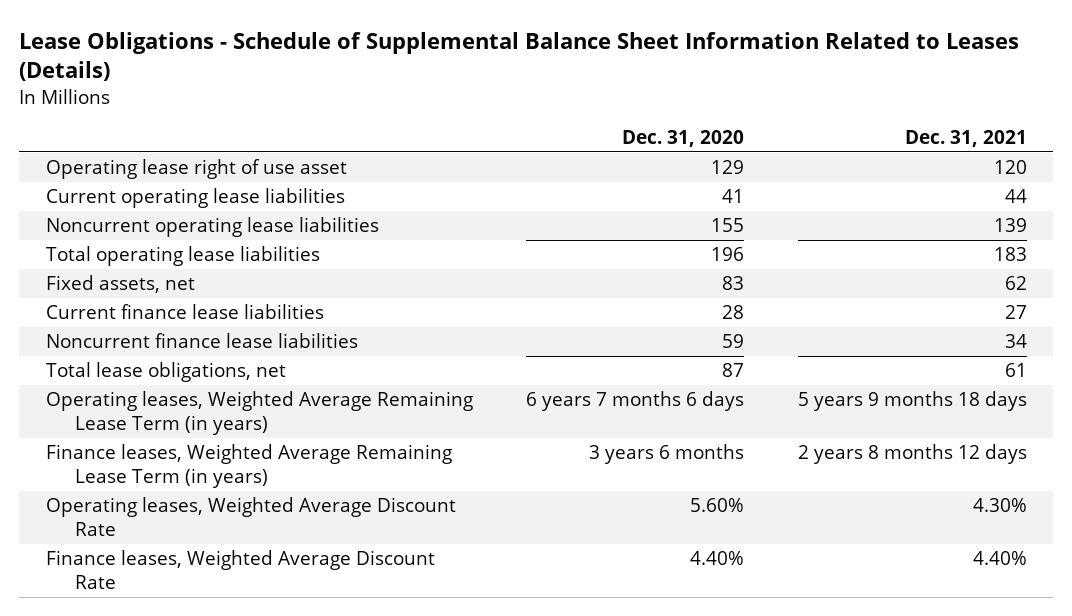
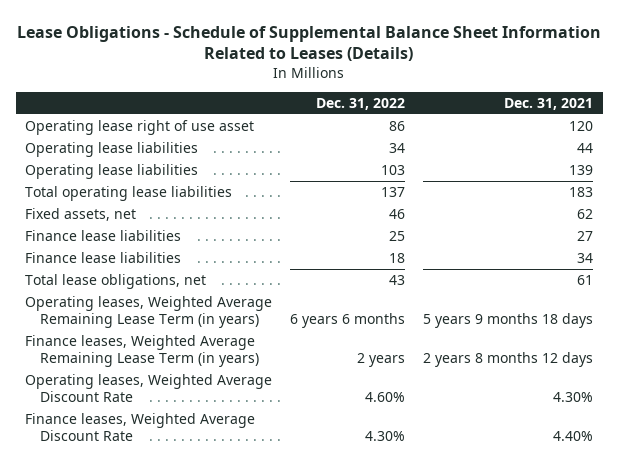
- | Dec. 31, 2020 | Dec. 31, 2021
+ | Dec. 31, 2022 | Dec. 31, 2021
- Current operating lease liabilities | 41 | 44
- Noncurrent operating lease liabilities | 155 | 139
+ Operating lease liabilities | 34 | 44
+ Operating lease liabilities | 103 | 139
- Current finance lease liabilities | 28 | 27
- Noncurrent finance lease liabilities | 59 | 34
+ Finance lease liabilities | 25 | 27
+ Finance lease liabilities | 18 | 34

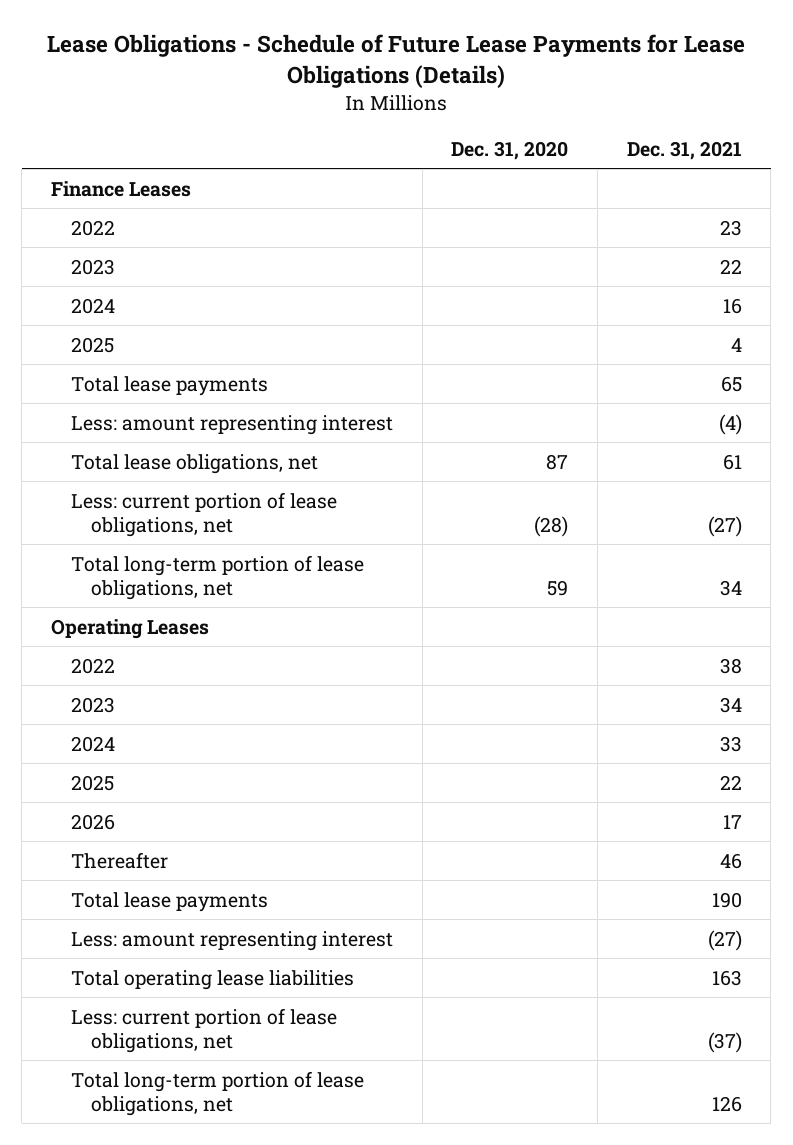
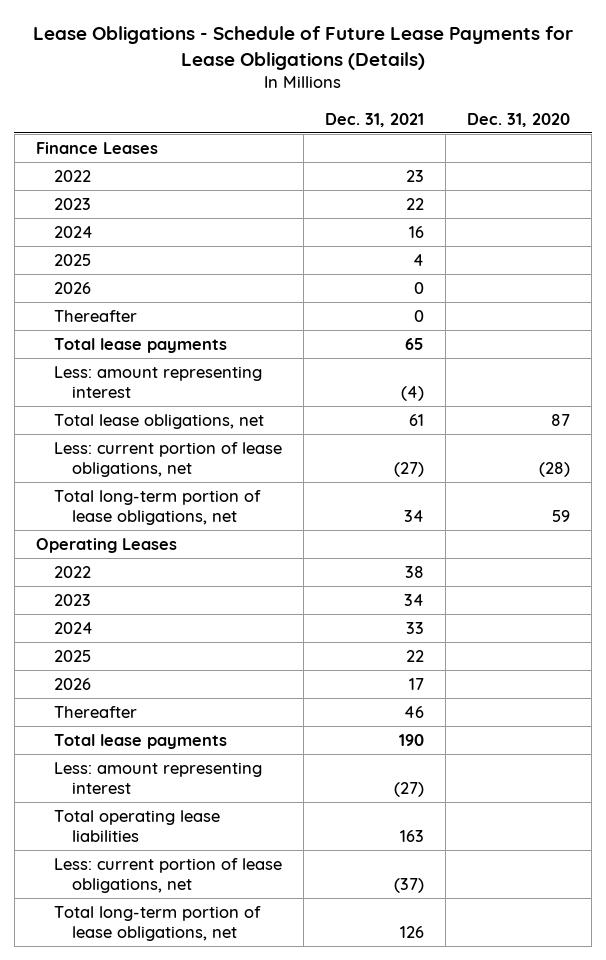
- | Dec. 31, 2020 | Dec. 31, 2021
+ | Dec. 31, 2021 | Dec. 31, 2020
+ 2026 | 0 |
+ Thereafter | 0 |

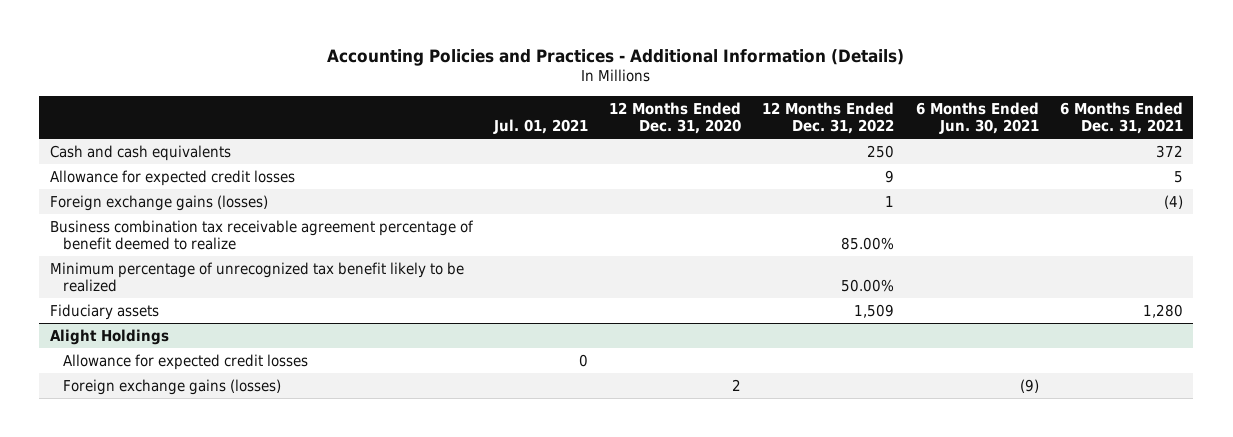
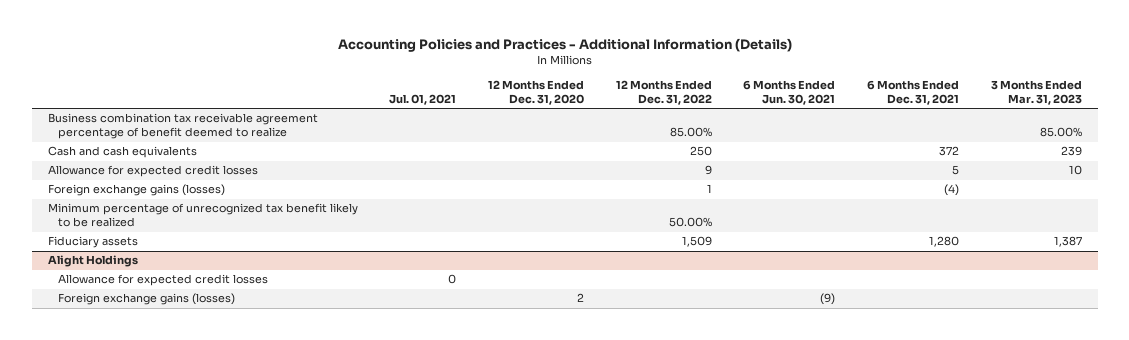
- | Jul. 01, 2021 | 12 Months Ended Dec. 31, 2020 | 12 Months Ended Dec. 31, 2022 | 6 Months Ended Jun. 30, 2021 | 6 Months Ended Dec. 31, 2021
+ | Jul. 01, 2021 | 12 Months Ended Dec. 31, 2020 | 12 Months Ended Dec. 31, 2022 | 6 Months Ended Jun. 30, 2021 | 6 Months Ended Dec. 31, 2021 | 3 Months Ended Mar. 31, 2023
moved up: Business combination tax receivable agreement percentage of benefit deemed to realize | | | 85.00% | | | 85.00%

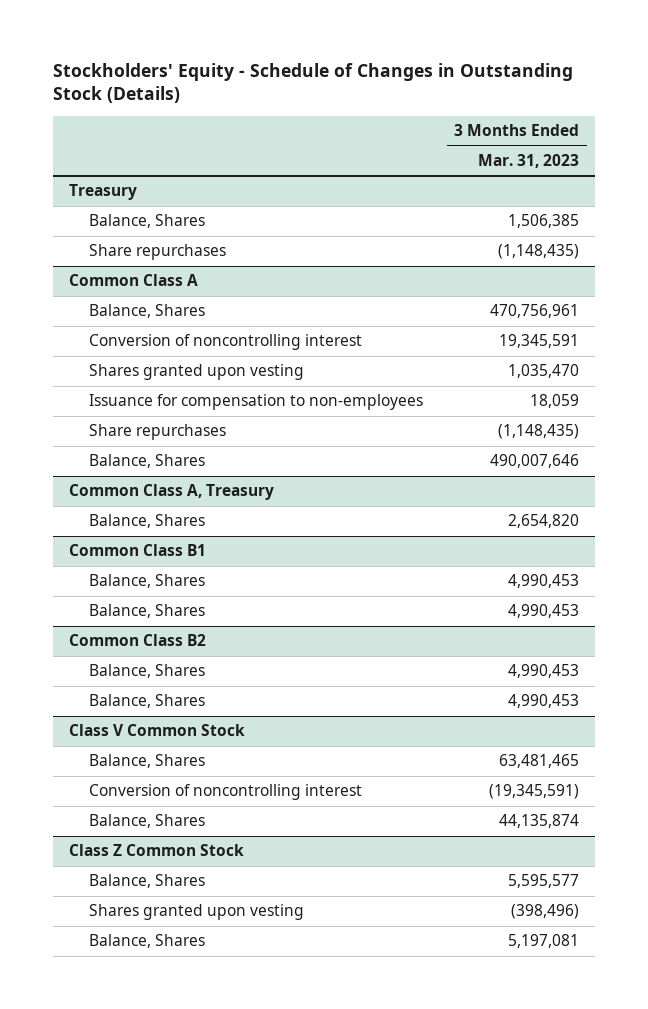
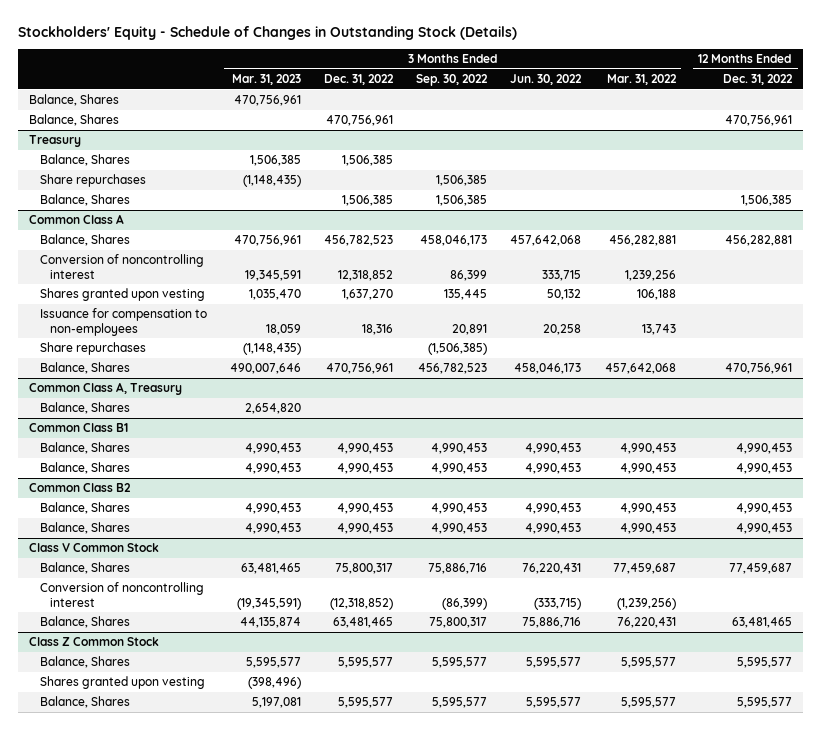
- | 3 Months Ended Mar. 31, 2023
+ | 3 Months Ended Mar. 31, 2023 | 3 Months Ended Dec. 31, 2022 | 3 Months Ended Sep. 30, 2022 | 3 Months Ended Jun. 30, 2022 | 3 Months Ended Mar. 31, 2022 | 12 Months Ended Dec. 31, 2022
+ Balance, Shares | 470,756,961 | | | | |
+ Balance, Shares | | 470,756,961 | | | | 470,756,961
@ Treasury
+ Balance, Shares | | 1,506,385 | 1,506,385 | | | 1,506,385

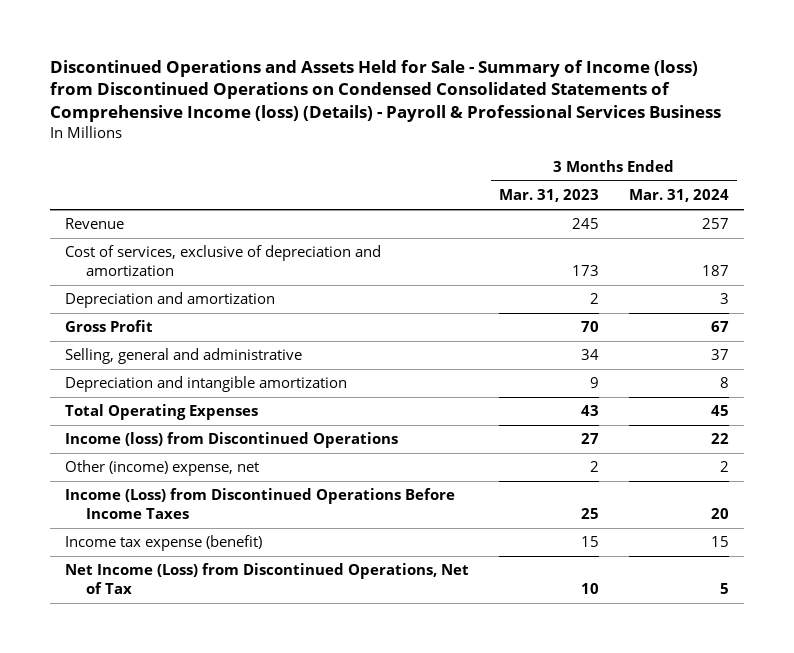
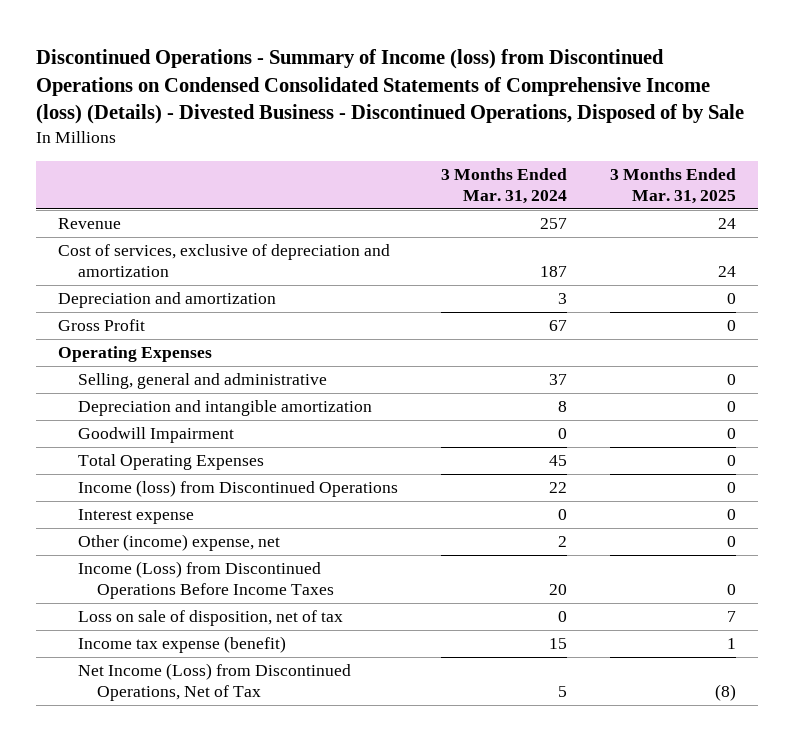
- Discontinued Operations and Assets Held for Sale - Summary of Income (loss) from Discontinued Operations on Condensed Consolidated Statements of Comprehensive Income (loss) (Details) - Payroll & Professional Services Business
+ Discontinued Operations - Summary of Income (loss) from Discontinued Operations on Condensed Consolidated Statements of Comprehensive Income (loss) (Details) - Divested Business - Discontinued Operations, Disposed of by Sale
- | 3 Months Ended Mar. 31, 2023 | 3 Months Ended Mar. 31, 2024
+ | 3 Months Ended Mar. 31, 2024 | 3 Months Ended Mar. 31, 2025
+ Operating Expenses
+ Goodwill Impairment | 0 | 0
+ Interest expense | 0 | 0
+ Loss on sale of disposition, net of tax | 0 | 7

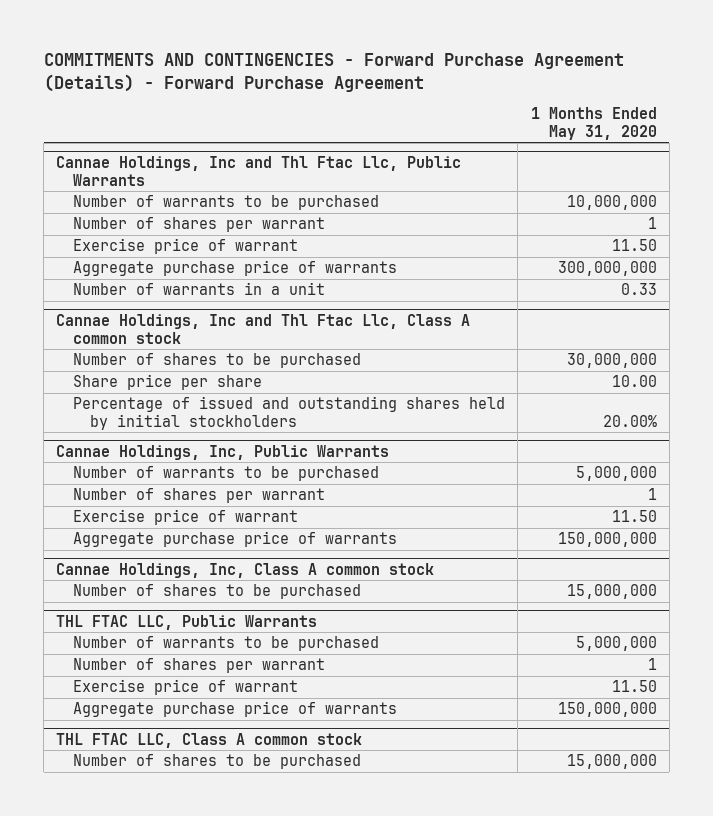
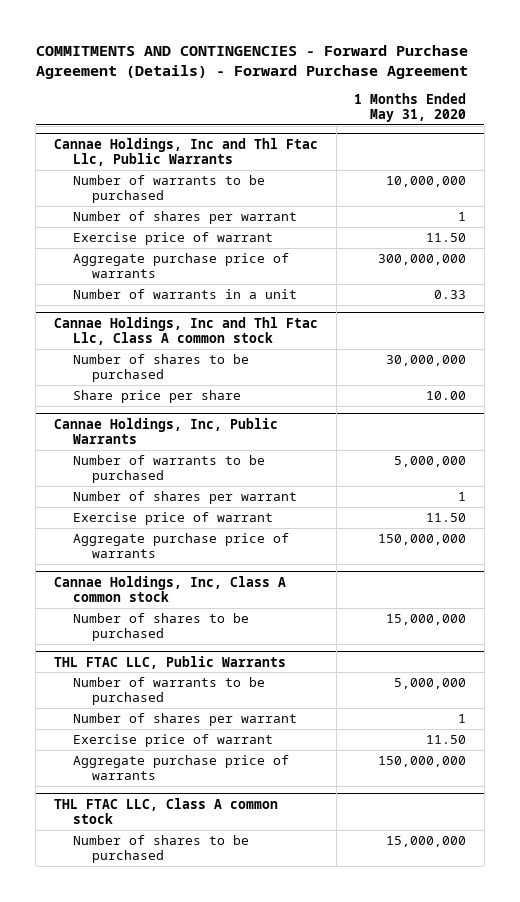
@ Cannae Holdings, Inc and Thl Ftac Llc, Class A common stock
- Percentage of issued and outstanding shares held by initial stockholders | 20.00%

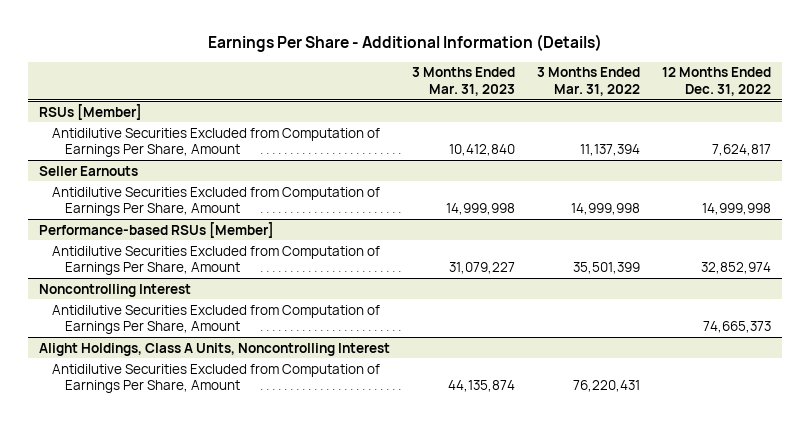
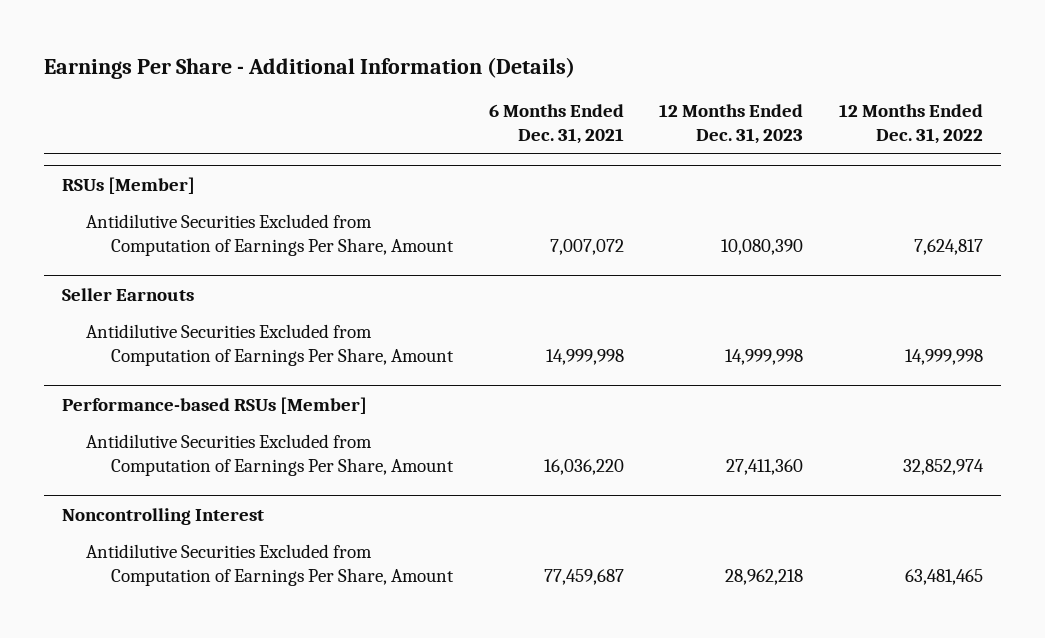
- | 3 Months Ended Mar. 31, 2023 | 3 Months Ended Mar. 31, 2022 | 12 Months Ended Dec. 31, 2022
+ | 6 Months Ended Dec. 31, 2021 | 12 Months Ended Dec. 31, 2023 | 12 Months Ended Dec. 31, 2022
@ Noncontrolling Interest
- Antidilutive Securities Excluded from Computation of Earnings Per Share, Amount | | | 74,665,373
- Alight Holdings, Class A Units, Noncontrolling Interest
- Antidilutive Securities Excluded from Computation of Earnings Per Share, Amount | 44,135,874 | 76,220,431 |
@ Noncontrolling Interest
+ Antidilutive Securities Excluded from Computation of Earnings Per Share, Amount | 77,459,687 | 28,962,218 | 63,481,465

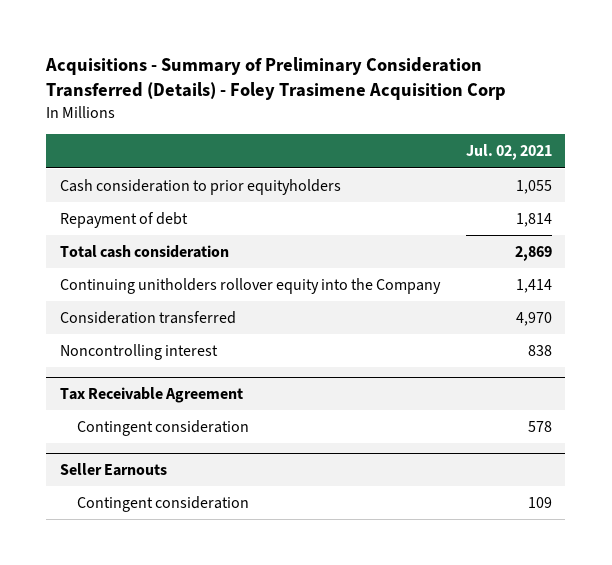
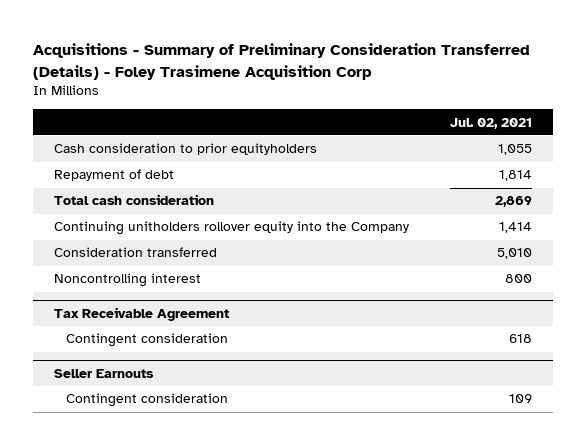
- Consideration transferred | 4,970
- Noncontrolling interest | 838
+ Consideration transferred | 5,010
+ Noncontrolling interest | 800
@ Tax Receivable Agreement
- Contingent consideration | 578
+ Contingent consideration | 618

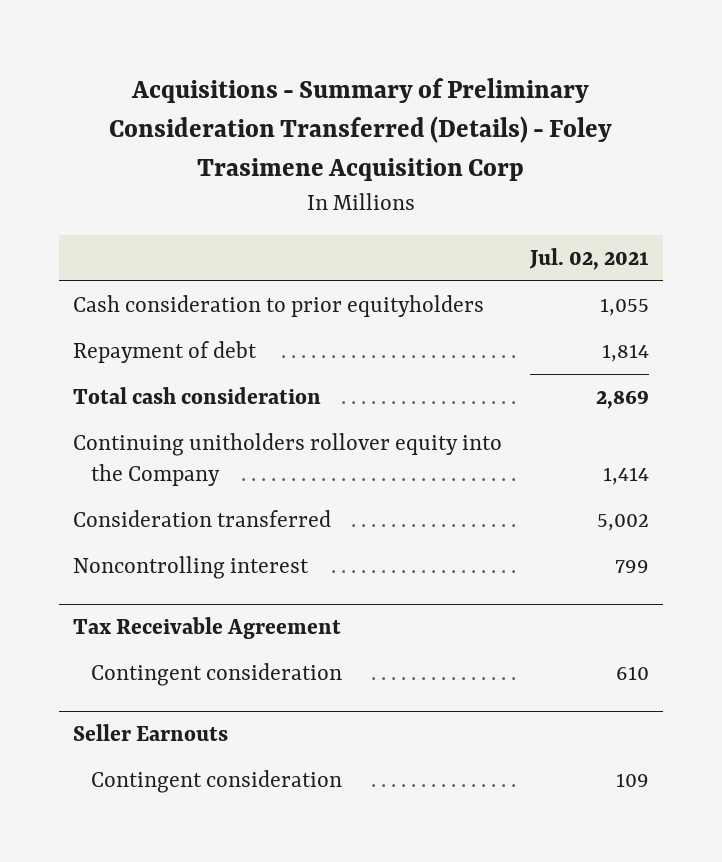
- Consideration transferred | 5,010
- Noncontrolling interest | 800
+ Consideration transferred | 5,002
+ Noncontrolling interest | 799
@ Tax Receivable Agreement
- Contingent consideration | 618
+ Contingent consideration | 610

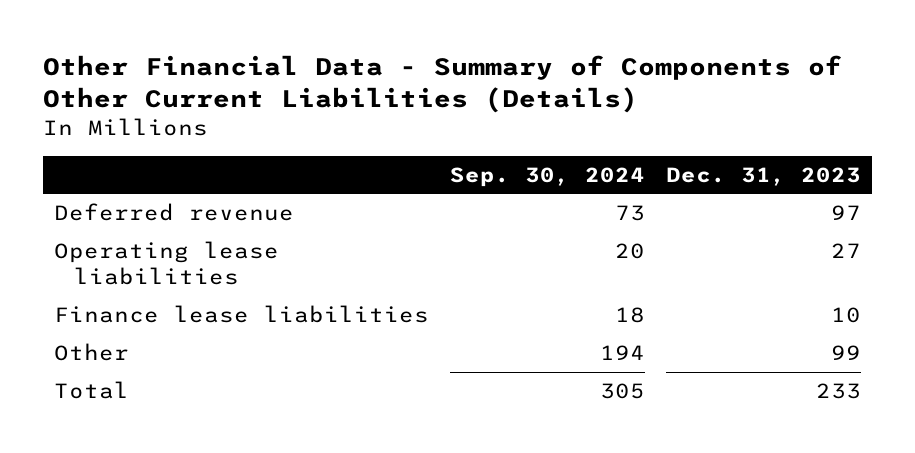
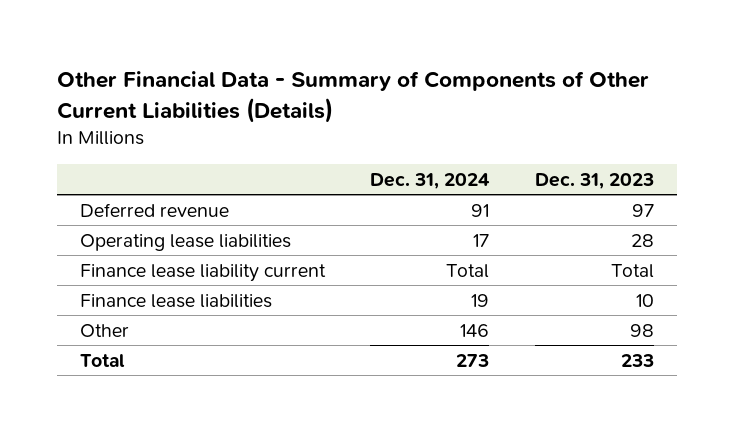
- | Sep. 30, 2024 | Dec. 31, 2023
+ | Dec. 31, 2024 | Dec. 31, 2023
- Operating lease liabilities | 20 | 27
+ Operating lease liabilities | 17 | 28
+ Finance lease liability current | Total | Total
- Other | 194 | 99
+ Other | 146 | 98

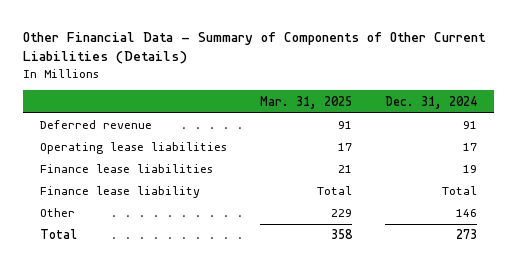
- | Dec. 31, 2024 | Dec. 31, 2023
+ | Mar. 31, 2025 | Dec. 31, 2024
- Finance lease liability current | Total | Total
+ Finance lease liability | Total | Total

